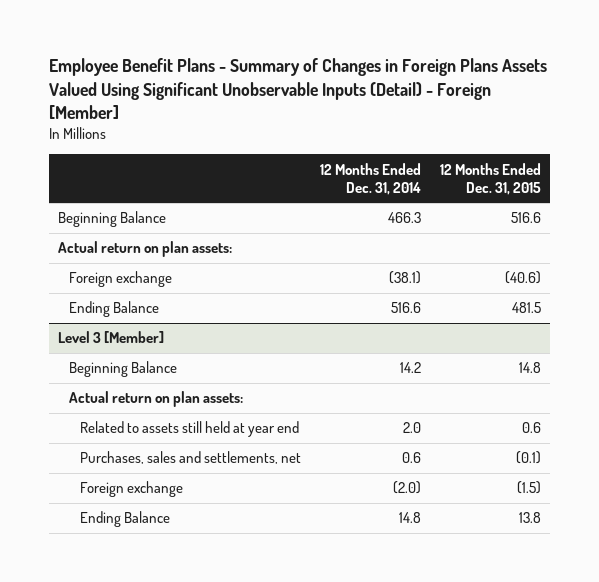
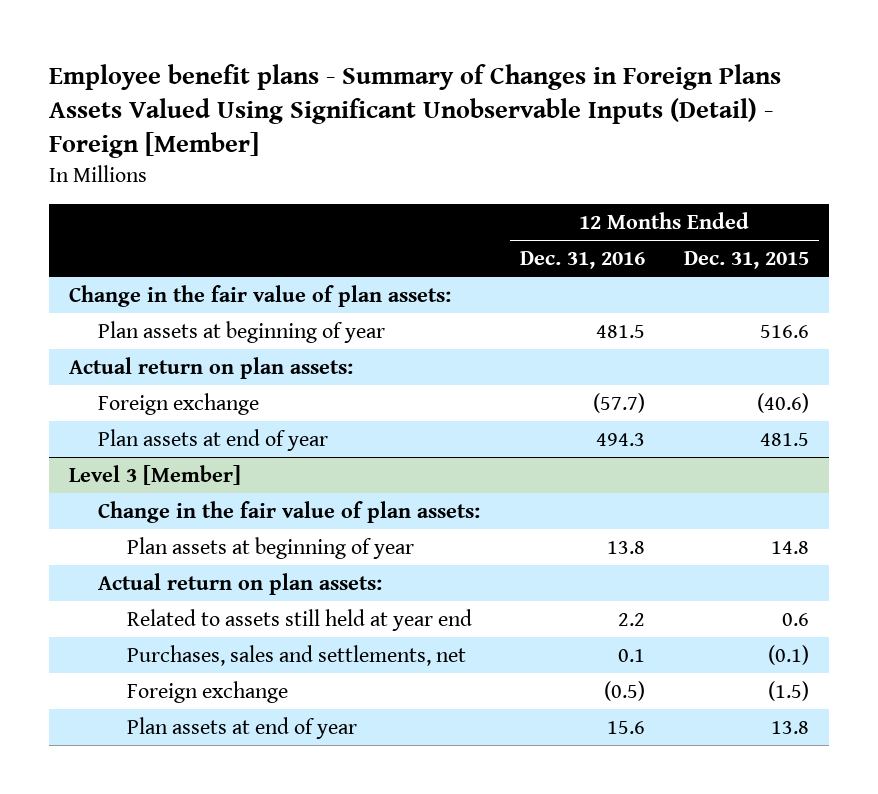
- Employee Benefit Plans - Summary of Changes in Foreign Plans Assets Valued Using Significant Unobservable Inputs (Detail) - Foreign [Member]
+ Employee benefit plans - Summary of Changes in Foreign Plans Assets Valued Using Significant Unobservable Inputs (Detail) - Foreign [Member]
- | 12 Months Ended Dec. 31, 2014 | 12 Months Ended Dec. 31, 2015
+ | 12 Months Ended Dec. 31, 2016 | 12 Months Ended Dec. 31, 2015
- Beginning Balance | 466.3 | 516.6
+ Change in the fair value of plan assets:
+ Plan assets at beginning of year | 481.5 | 516.6
- Ending Balance | 516.6 | 481.5
+ Plan assets at end of year | 494.3 | 481.5
@ Level 3 [Member]
- Beginning Balance | 14.2 | 14.8
+ Change in the fair value of plan assets:
+ Plan assets at beginning of year | 13.8 | 14.8
- Ending Balance | 14.8 | 13.8
+ Plan assets at end of year | 15.6 | 13.8

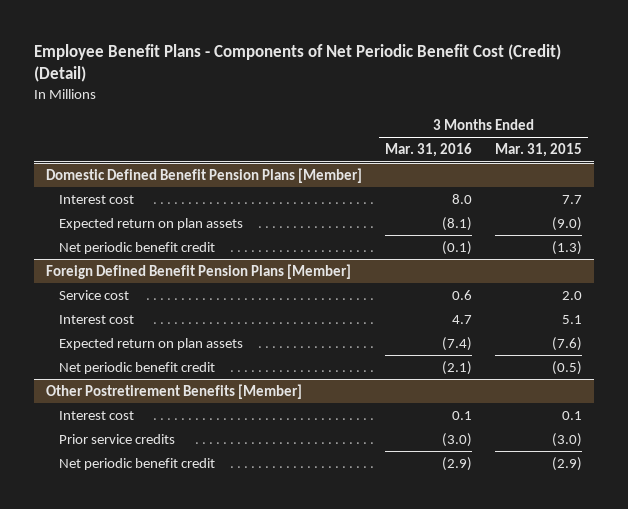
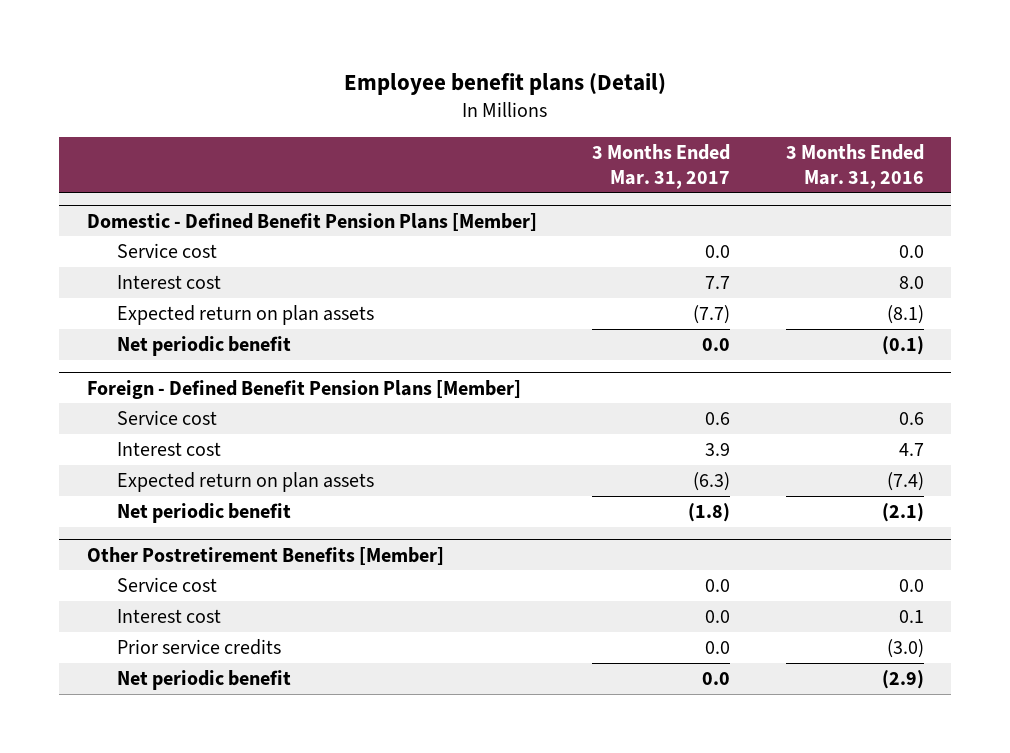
- Employee Benefit Plans - Components of Net Periodic Benefit Cost (Credit) (Detail)
+ Employee benefit plans (Detail)
- | 3 Months Ended Mar. 31, 2016 | 3 Months Ended Mar. 31, 2015
+ | 3 Months Ended Mar. 31, 2017 | 3 Months Ended Mar. 31, 2016
- Domestic Defined Benefit Pension Plans [Member]
+ Domestic - Defined Benefit Pension Plans [Member]
+ Service cost | 0.0 | 0.0
- Net periodic benefit credit | (0.1) | (1.3)
- Foreign Defined Benefit Pension Plans [Member]
+ Net periodic benefit | 0.0 | (0.1)
+ Foreign - Defined Benefit Pension Plans [Member]
- Net periodic benefit credit | (2.1) | (0.5)
+ Net periodic benefit | (1.8) | (2.1)
@ Other Postretirement Benefits [Member]
+ Service cost | 0.0 | 0.0
- Net periodic benefit credit | (2.9) | (2.9)
+ Net periodic benefit | 0.0 | (2.9)

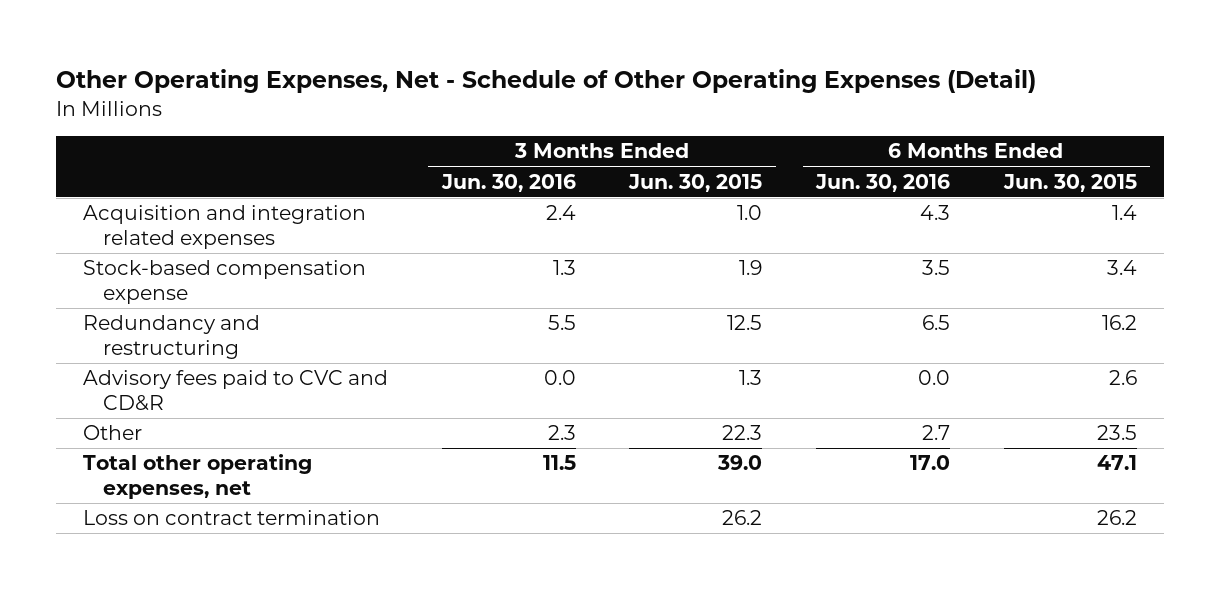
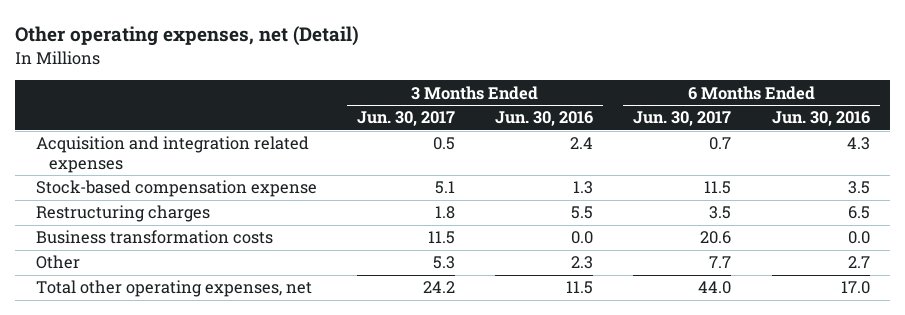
- Other Operating Expenses, Net - Schedule of Other Operating Expenses (Detail)
+ Other operating expenses, net (Detail)
- | 3 Months Ended Jun. 30, 2016 | 3 Months Ended Jun. 30, 2015 | 6 Months Ended Jun. 30, 2016 | 6 Months Ended Jun. 30, 2015
+ | 3 Months Ended Jun. 30, 2017 | 3 Months Ended Jun. 30, 2016 | 6 Months Ended Jun. 30, 2017 | 6 Months Ended Jun. 30, 2016
- Redundancy and restructuring | 5.5 | 12.5 | 6.5 | 16.2
- Advisory fees paid to CVC and CD&R | 0.0 | 1.3 | 0.0 | 2.6
+ Restructuring charges | 1.8 | 5.5 | 3.5 | 6.5
+ Business transformation costs | 11.5 | 0.0 | 20.6 | 0.0
- Loss on contract termination | | 26.2 | | 26.2

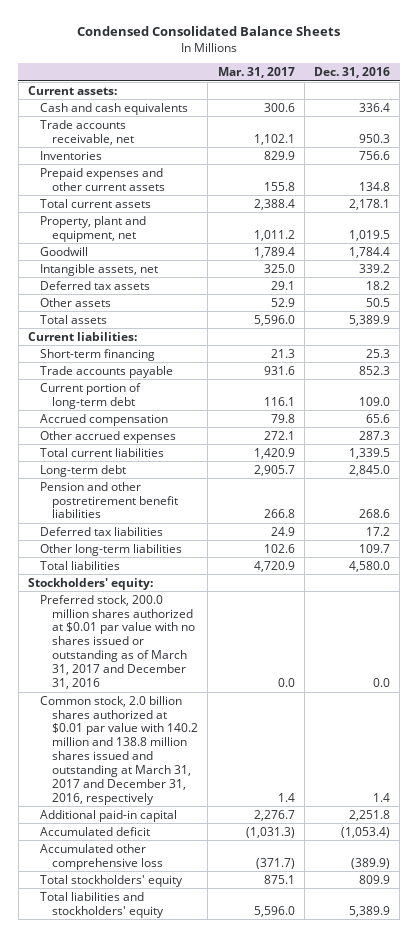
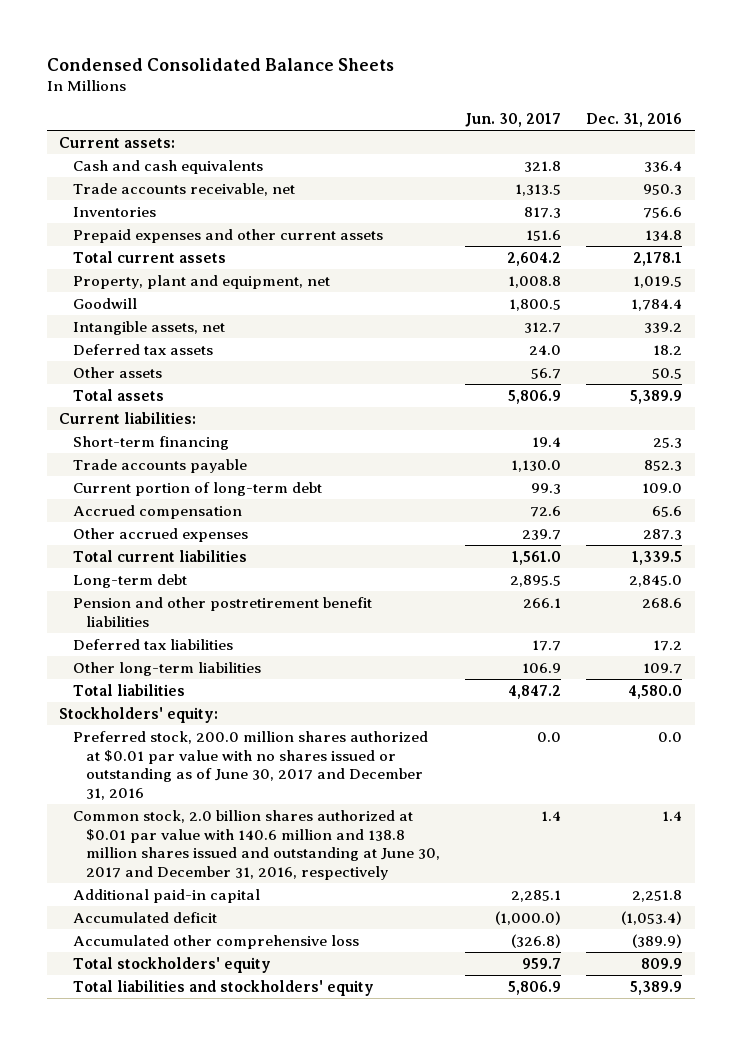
- | Mar. 31, 2017 | Dec. 31, 2016
+ | Jun. 30, 2017 | Dec. 31, 2016
- Preferred stock, 200.0 million shares authorized at $0.01 par value with no shares issued or outstanding as of March 31, 2017 and December 31, 2016 | 0.0 | 0.0
- Common stock, 2.0 billion shares authorized at $0.01 par value with 140.2 million and 138.8 million shares issued and outstanding at March 31, 2017 and December 31, 2016, respectively | 1.4 | 1.4
+ Preferred stock, 200.0 million shares authorized at $0.01 par value with no shares issued or outstanding as of June 30, 2017 and December 31, 2016 | 0.0 | 0.0
+ Common stock, 2.0 billion shares authorized at $0.01 par value with 140.6 million and 138.8 million shares issued and outstanding at June 30, 2017 and December 31, 2016, respectively | 1.4 | 1.4

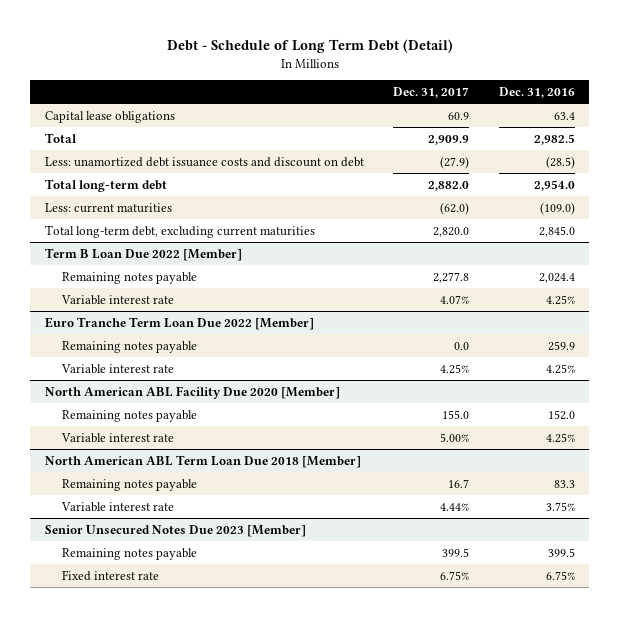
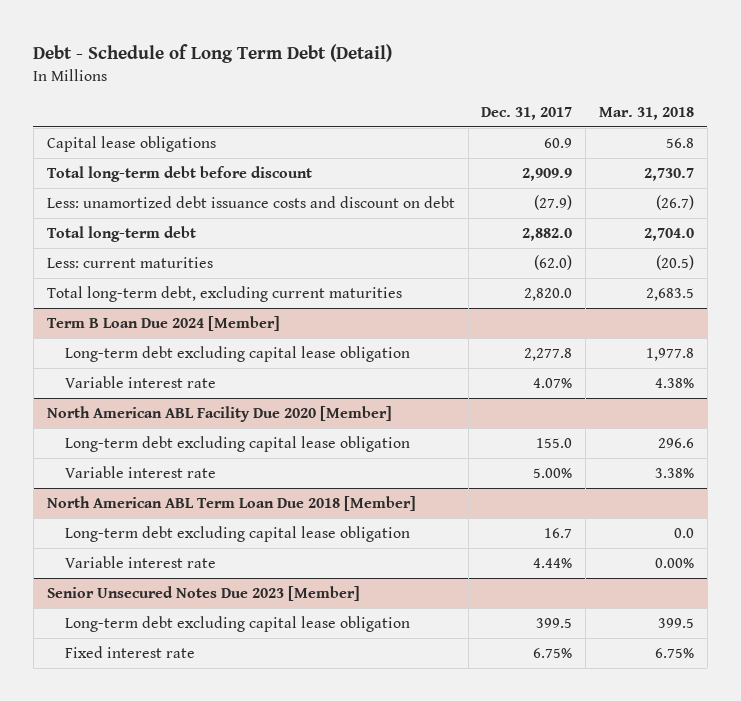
- | Dec. 31, 2017 | Dec. 31, 2016
+ | Dec. 31, 2017 | Mar. 31, 2018
- Total | 2,909.9 | 2,982.5
+ Total long-term debt before discount | 2,909.9 | 2,730.7
- Term B Loan Due 2022 [Member]
- Remaining notes payable | 2,277.8 | 2,024.4
+ Term B Loan Due 2024 [Member]
+ Long-term debt excluding capital lease obligation | 2,277.8 | 1,977.8
- Euro Tranche Term Loan Due 2022 [Member]
- Remaining notes payable | 0.0 | 259.9
- Variable interest rate | 4.25% | 4.25%
@ North American ABL Facility Due 2020 [Member]
- Remaining notes payable | 155.0 | 152.0
+ Long-term debt excluding capital lease obligation | 155.0 | 296.6
@ North American ABL Term Loan Due 2018 [Member]
- Remaining notes payable | 16.7 | 83.3
+ Long-term debt excluding capital lease obligation | 16.7 | 0.0
@ Senior Unsecured Notes Due 2023 [Member]
- Remaining notes payable | 399.5 | 399.5
+ Long-term debt excluding capital lease obligation | 399.5 | 399.5

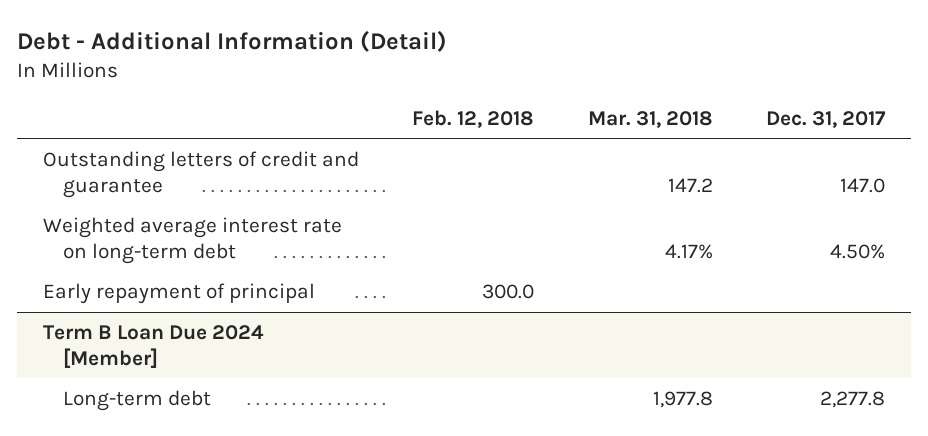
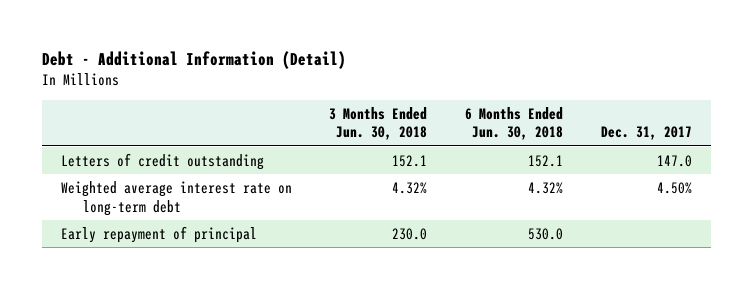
- | Feb. 12, 2018 | Mar. 31, 2018 | Dec. 31, 2017
+ | 3 Months Ended Jun. 30, 2018 | 6 Months Ended Jun. 30, 2018 | Dec. 31, 2017
- Outstanding letters of credit and guarantee | | 147.2 | 147.0
+ Letters of credit outstanding | 152.1 | 152.1 | 147.0
- Term B Loan Due 2024 [Member]
- Long-term debt | | 1,977.8 | 2,277.8

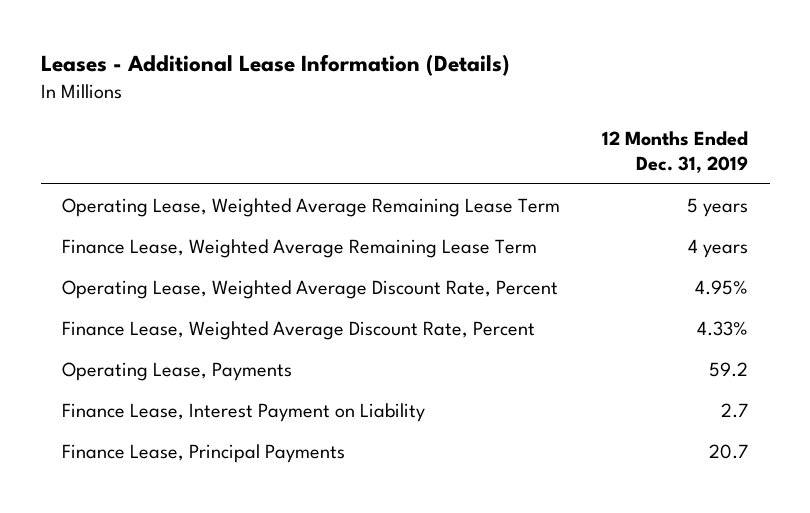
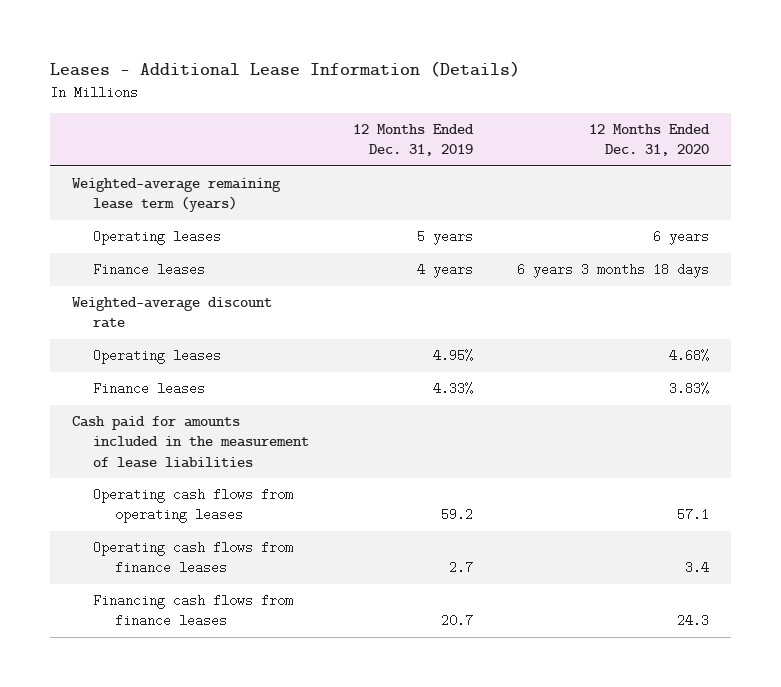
- | 12 Months Ended Dec. 31, 2019
+ | 12 Months Ended Dec. 31, 2019 | 12 Months Ended Dec. 31, 2020
- Operating Lease, Weighted Average Remaining Lease Term | 5 years
- Finance Lease, Weighted Average Remaining Lease Term | 4 years
- Operating Lease, Weighted Average Discount Rate, Percent | 4.95%
- Finance Lease, Weighted Average Discount Rate, Percent | 4.33%
- Operating Lease, Payments | 59.2
- Finance Lease, Interest Payment on Liability | 2.7
- Finance Lease, Principal Payments | 20.7
+ Weighted-average remaining lease term (years)
+ Operating leases | 5 years | 6 years
+ Finance leases | 4 years | 6 years 3 months 18 days
+ Weighted-average discount rate
+ Operating leases | 4.95% | 4.68%
+ Finance leases | 4.33% | 3.83%
+ Cash paid for amounts included in the measurement of lease liabilities
+ Operating cash flows from operating leases | 59.2 | 57.1
+ Operating cash flows from finance leases | 2.7 | 3.4
+ Financing cash flows from finance leases | 20.7 | 24.3

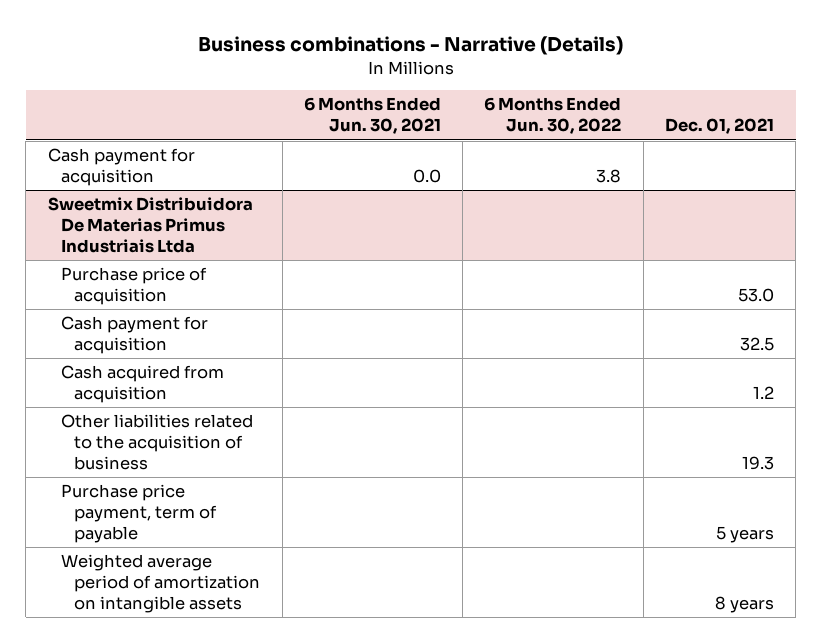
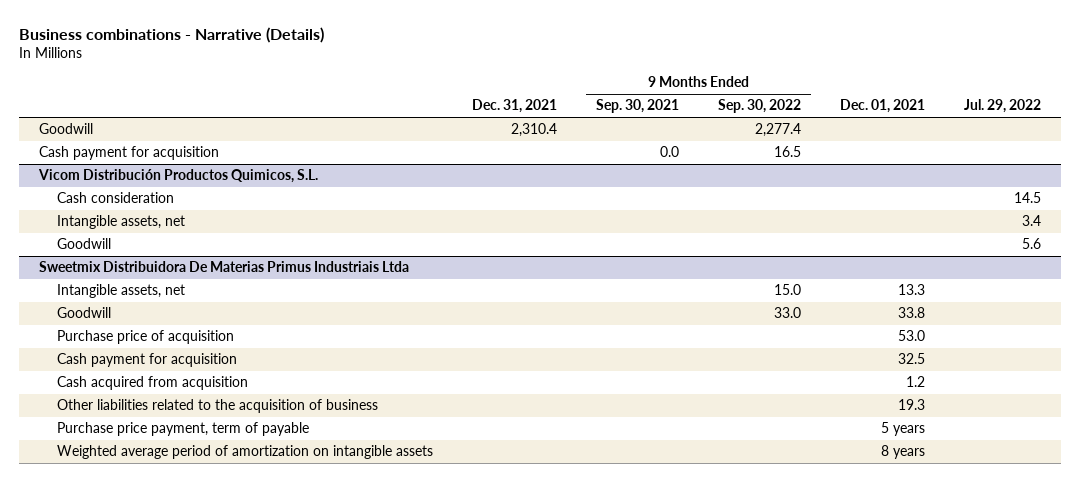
- | 6 Months Ended Jun. 30, 2021 | 6 Months Ended Jun. 30, 2022 | Dec. 01, 2021
+ | Dec. 31, 2021 | 9 Months Ended Sep. 30, 2021 | 9 Months Ended Sep. 30, 2022 | Dec. 01, 2021 | Jul. 29, 2022
+ Goodwill | 2,310.4 | | 2,277.4 | |
+ Vicom Distribución Productos Quimicos, S.L.
+ Cash consideration | | | | | 14.5
+ Intangible assets, net | | | | | 3.4
+ Goodwill | | | | | 5.6
@ Sweetmix Distribuidora De Materias Primus Industriais Ltda
+ Intangible assets, net | | | 15.0 | 13.3 |
+ Goodwill | | | 33.0 | 33.8 |

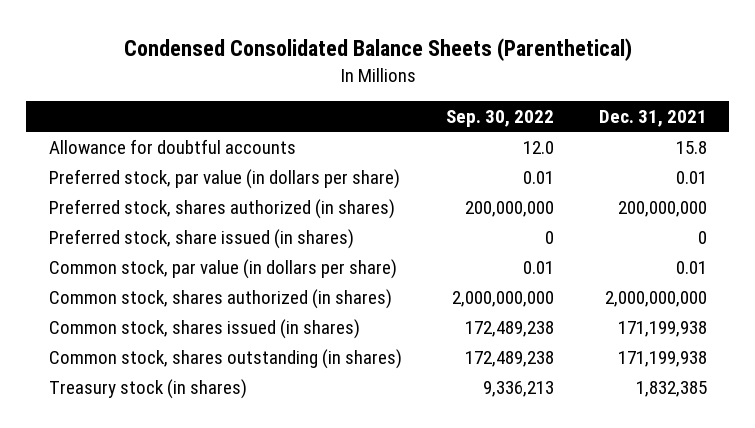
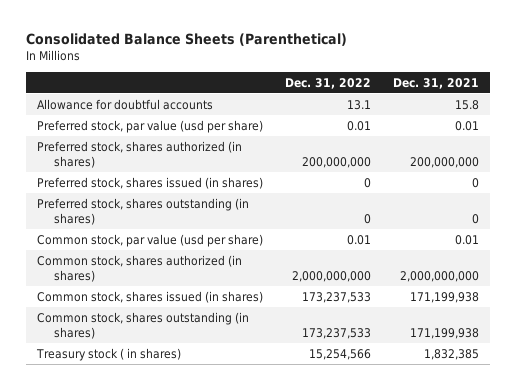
- Condensed Consolidated Balance Sheets (Parenthetical)
+ Consolidated Balance Sheets (Parenthetical)
- | Sep. 30, 2022 | Dec. 31, 2021
+ | Dec. 31, 2022 | Dec. 31, 2021
- Preferred stock, par value (in dollars per share) | 0.01 | 0.01
+ Preferred stock, par value (usd per share) | 0.01 | 0.01
- Preferred stock, share issued (in shares) | 0 | 0
- Common stock, par value (in dollars per share) | 0.01 | 0.01
+ Preferred stock, shares issued (in shares) | 0 | 0
+ Preferred stock, shares outstanding (in shares) | 0 | 0
+ Common stock, par value (usd per share) | 0.01 | 0.01
- Treasury stock (in shares) | 9,336,213 | 1,832,385
+ Treasury stock ( in shares) | 15,254,566 | 1,832,385

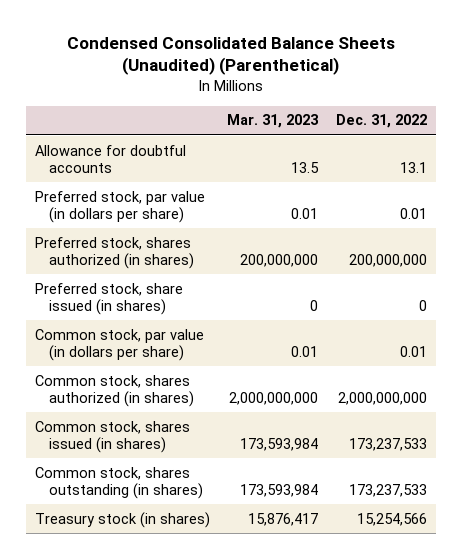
- Consolidated Balance Sheets (Parenthetical)
+ Condensed Consolidated Balance Sheets (Unaudited) (Parenthetical)
- | Dec. 31, 2022 | Dec. 31, 2021
+ | Mar. 31, 2023 | Dec. 31, 2022
- Preferred stock, par value (usd per share) | 0.01 | 0.01
+ Preferred stock, par value (in dollars per share) | 0.01 | 0.01
- Preferred stock, shares issued (in shares) | 0 | 0
- Preferred stock, shares outstanding (in shares) | 0 | 0
- Common stock, par value (usd per share) | 0.01 | 0.01
+ Preferred stock, share issued (in shares) | 0 | 0
+ Common stock, par value (in dollars per share) | 0.01 | 0.01
- Treasury stock ( in shares) | 15,254,566 | 1,832,385
+ Treasury stock (in shares) | 15,876,417 | 15,254,566

